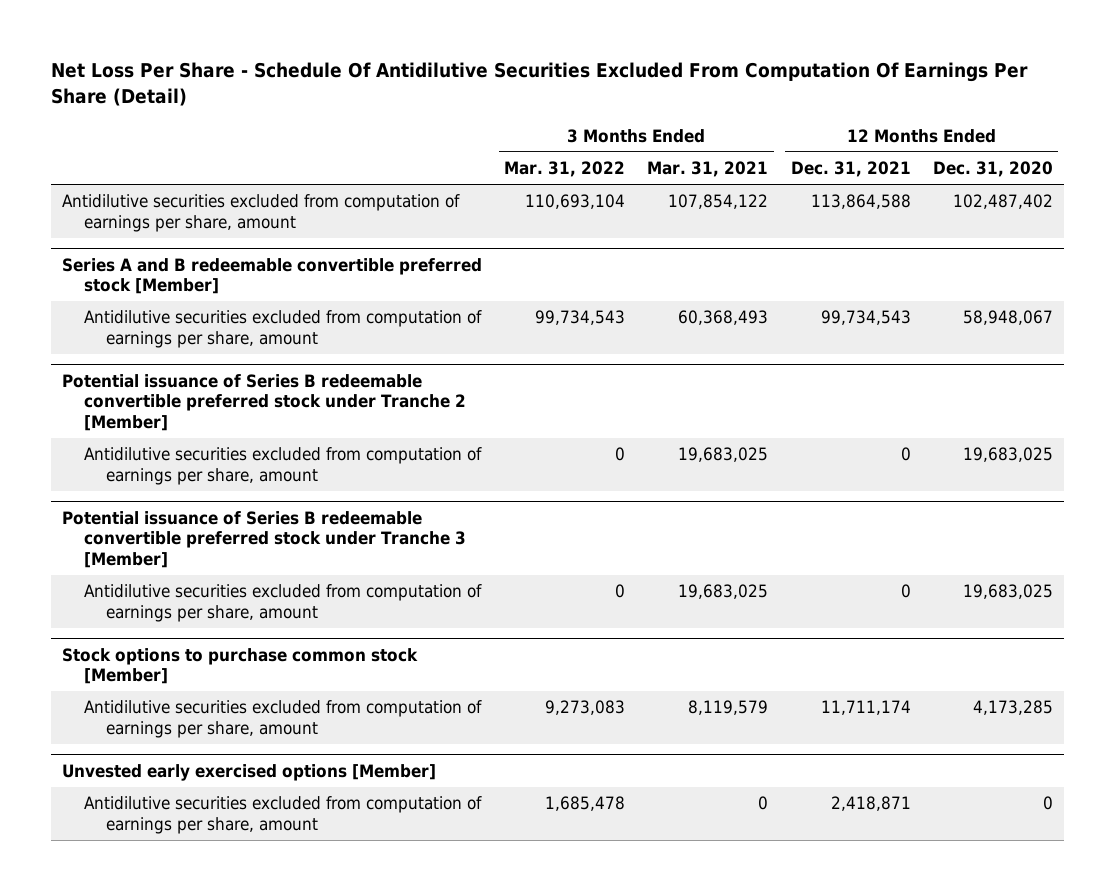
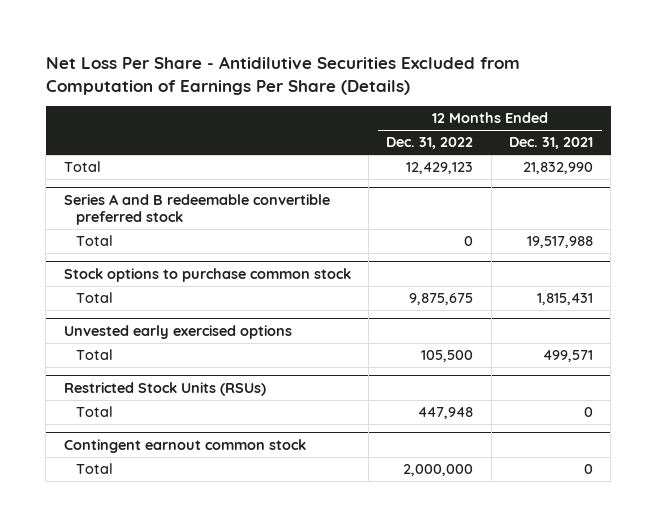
- Net Loss Per Share - Schedule Of Antidilutive Securities Excluded From Computation Of Earnings Per Share (Detail)
+ Net Loss Per Share - Antidilutive Securities Excluded from Computation of Earnings Per Share (Details)
- | 3 Months Ended Mar. 31, 2022 | 3 Months Ended Mar. 31, 2021 | 12 Months Ended Dec. 31, 2021 | 12 Months Ended Dec. 31, 2020
+ | 12 Months Ended Dec. 31, 2022 | 12 Months Ended Dec. 31, 2021
- Antidilutive securities excluded from computation of earnings per share, amount | 110,693,104 | 107,854,122 | 113,864,588 | 102,487,402
- Series A and B redeemable convertible preferred stock [Member]
- Antidilutive securities excluded from computation of earnings per share, amount | 99,734,543 | 60,368,493 | 99,734,543 | 58,948,067
- Potential issuance of Series B redeemable convertible preferred stock under Tranche 2 [Member]
- Antidilutive securities excluded from computation of earnings per share, amount | 0 | 19,683,025 | 0 | 19,683,025
- Potential issuance of Series B redeemable convertible preferred stock under Tranche 3 [Member]
- Antidilutive securities excluded from computation of earnings per share, amount | 0 | 19,683,025 | 0 | 19,683,025
- Stock options to purchase common stock [Member]
- Antidilutive securities excluded from computation of earnings per share, amount | 9,273,083 | 8,119,579 | 11,711,174 | 4,173,285
- Unvested early exercised options [Member]
- Antidilutive securities excluded from computation of earnings per share, amount | 1,685,478 | 0 | 2,418,871 | 0
+ Total | 12,429,123 | 21,832,990
+ Series A and B redeemable convertible preferred stock
+ Total | 0 | 19,517,988
+ Stock options to purchase common stock
+ Total | 9,875,675 | 1,815,431
+ Unvested early exercised options
+ Total | 105,500 | 499,571
+ Restricted Stock Units (RSUs)
+ Total | 447,948 | 0
+ Contingent earnout common stock
+ Total | 2,000,000 | 0

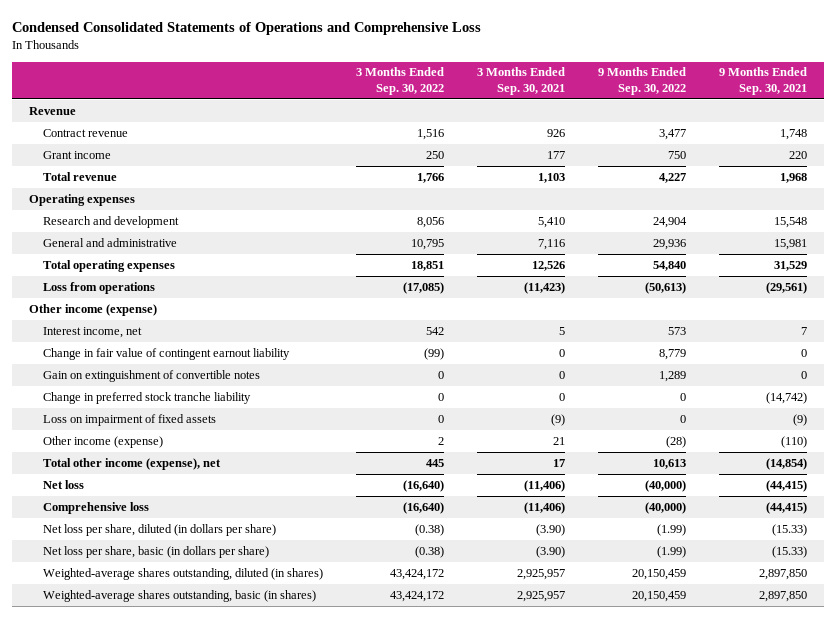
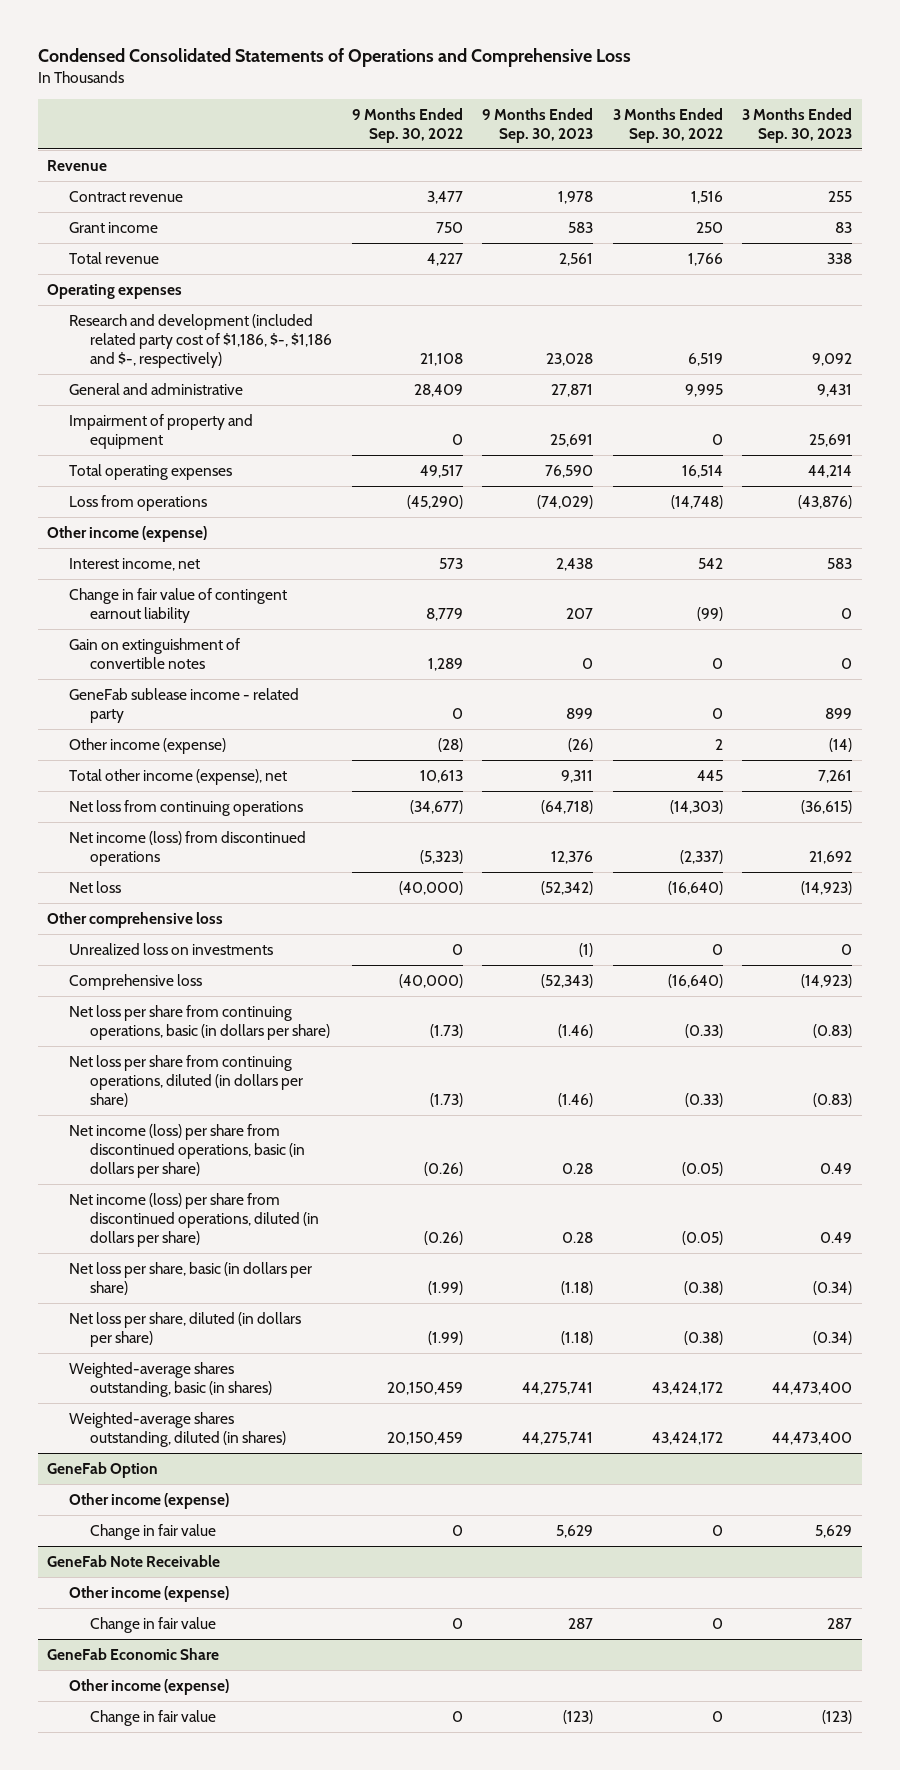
- | 3 Months Ended Sep. 30, 2022 | 3 Months Ended Sep. 30, 2021 | 9 Months Ended Sep. 30, 2022 | 9 Months Ended Sep. 30, 2021
+ | 9 Months Ended Sep. 30, 2022 | 9 Months Ended Sep. 30, 2023 | 3 Months Ended Sep. 30, 2022 | 3 Months Ended Sep. 30, 2023
- Research and development | 8,056 | 5,410 | 24,904 | 15,548
- General and administrative | 10,795 | 7,116 | 29,936 | 15,981
- Total operating expenses | 18,851 | 12,526 | 54,840 | 31,529
- Loss from operations | (17,085) | (11,423) | (50,613) | (29,561)
+ Research and development (included related party cost of $1,186, $-, $1,186 and $-, respectively) | 21,108 | 23,028 | 6,519 | 9,092
+ General and administrative | 28,409 | 27,871 | 9,995 | 9,431
+ Impairment of property and equipment | 0 | 25,691 | 0 | 25,691
+ Total operating expenses | 49,517 | 76,590 | 16,514 | 44,214
+ Loss from operations | (45,290) | (74,029) | (14,748) | (43,876)
- Change in preferred stock tranche liability | 0 | 0 | 0 | (14,742)
- Loss on impairment of fixed assets | 0 | (9) | 0 | (9)
+ GeneFab sublease income - related party | 0 | 899 | 0 | 899
+ Net loss from continuing operations | (34,677) | (64,718) | (14,303) | (36,615)
+ Net income (loss) from discontinued operations | (5,323) | 12,376 | (2,337) | 21,692
+ Other comprehensive loss
+ Unrealized loss on investments | 0 | (1) | 0 | 0
+ Net loss per share from continuing operations, basic (in dollars per share) | (1.73) | (1.46) | (0.33) | (0.83)
+ Net loss per share from continuing operations, diluted (in dollars per share) | (1.73) | (1.46) | (0.33) | (0.83)
+ Net income (loss) per share from discontinued operations, basic (in dollars per share) | (0.26) | 0.28 | (0.05) | 0.49
+ Net income (loss) per share from discontinued operations, diluted (in dollars per share) | (0.26) | 0.28 | (0.05) | 0.49
moved down: Net loss per share, diluted (in dollars per share) | (1.99) | (1.18) | (0.38) | (0.34)
moved down: Weighted-average shares outstanding, diluted (in shares) | 20,150,459 | 44,275,741 | 43,424,172 | 44,473,400
+ GeneFab Option
+ Other income (expense)
+ Change in fair value | 0 | 5,629 | 0 | 5,629
+ GeneFab Note Receivable
+ Other income (expense)
+ Change in fair value | 0 | 287 | 0 | 287
+ GeneFab Economic Share
+ Other income (expense)
+ Change in fair value | 0 | (123) | 0 | (123)

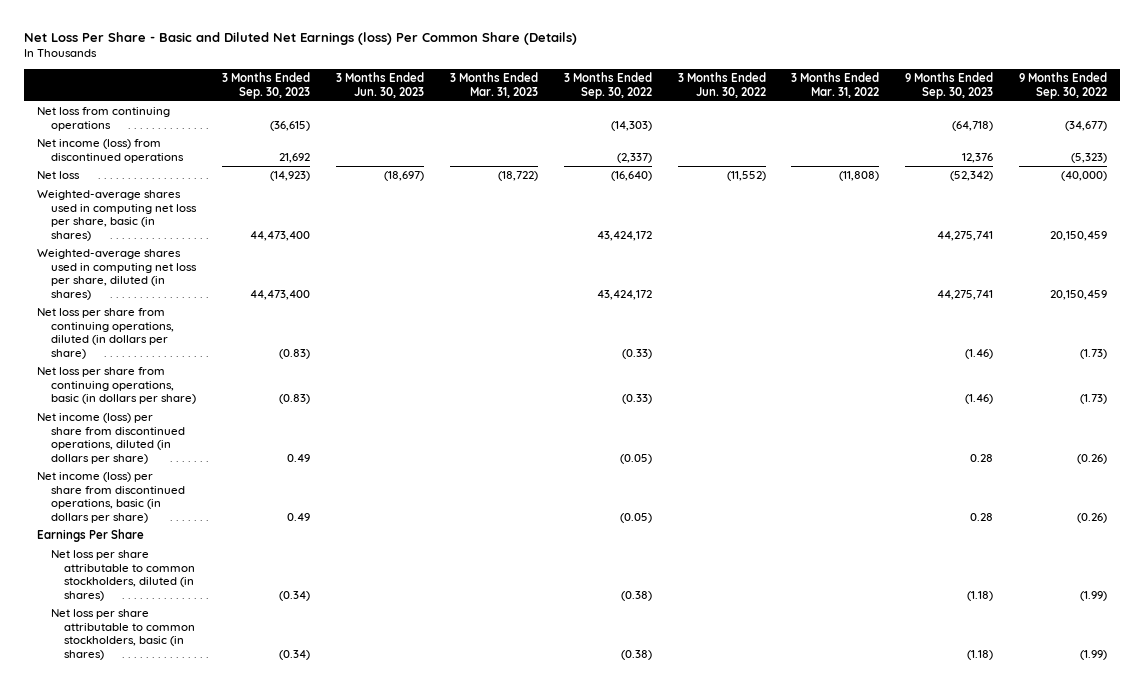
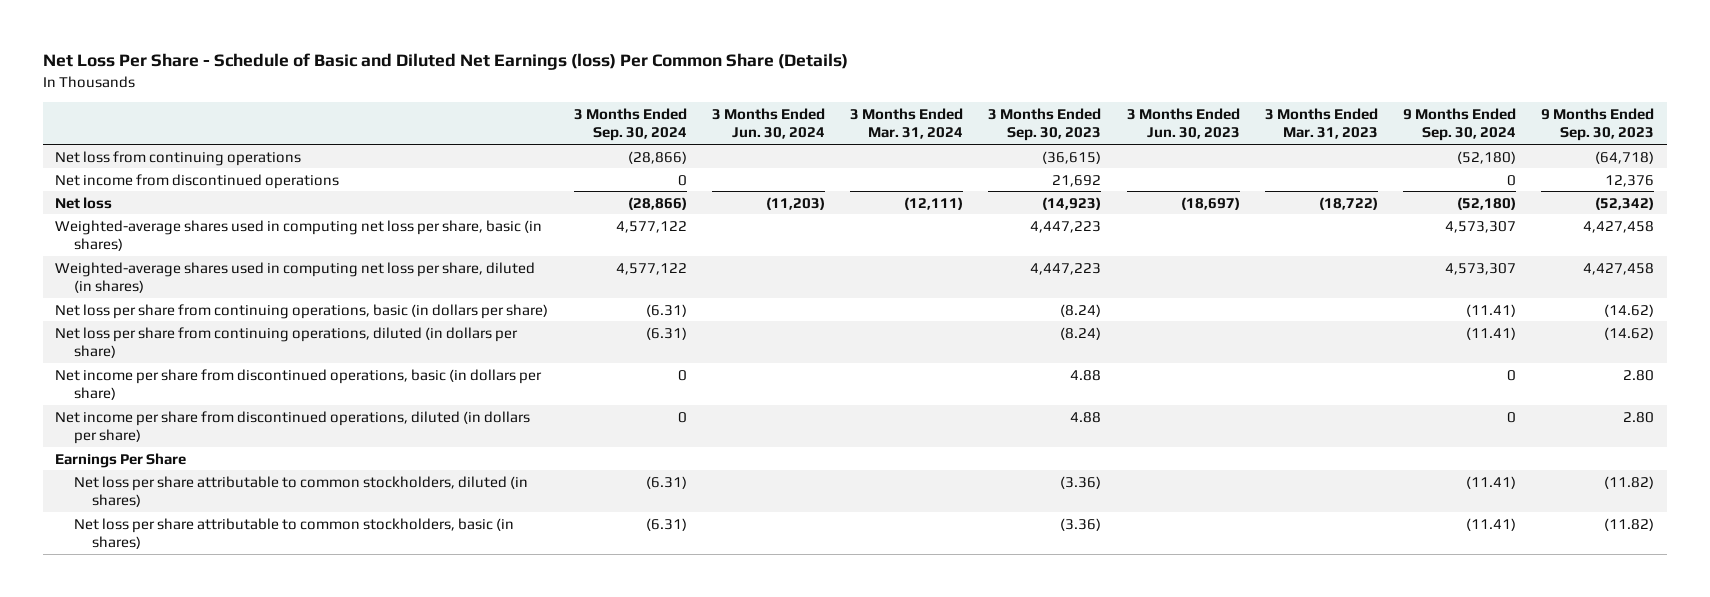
- Net Loss Per Share - Basic and Diluted Net Earnings (loss) Per Common Share (Details)
+ Net Loss Per Share - Schedule of Basic and Diluted Net Earnings (loss) Per Common Share (Details)
- | 3 Months Ended Sep. 30, 2023 | 3 Months Ended Jun. 30, 2023 | 3 Months Ended Mar. 31, 2023 | 3 Months Ended Sep. 30, 2022 | 3 Months Ended Jun. 30, 2022 | 3 Months Ended Mar. 31, 2022 | 9 Months Ended Sep. 30, 2023 | 9 Months Ended Sep. 30, 2022
+ | 3 Months Ended Sep. 30, 2024 | 3 Months Ended Jun. 30, 2024 | 3 Months Ended Mar. 31, 2024 | 3 Months Ended Sep. 30, 2023 | 3 Months Ended Jun. 30, 2023 | 3 Months Ended Mar. 31, 2023 | 9 Months Ended Sep. 30, 2024 | 9 Months Ended Sep. 30, 2023
- Net income (loss) from discontinued operations | 21,692 | | | (2,337) | | | 12,376 | (5,323)
+ Net income from discontinued operations | 0 | | | 21,692 | | | 0 | 12,376
- Weighted-average shares used in computing net loss per share, basic (in shares) | 44,473,400 | | | 43,424,172 | | | 44,275,741 | 20,150,459
- Weighted-average shares used in computing net loss per share, diluted (in shares) | 44,473,400 | | | 43,424,172 | | | 44,275,741 | 20,150,459
- Net loss per share from continuing operations, diluted (in dollars per share) | (0.83) | | | (0.33) | | | (1.46) | (1.73)
- Net loss per share from continuing operations, basic (in dollars per share) | (0.83) | | | (0.33) | | | (1.46) | (1.73)
- Net income (loss) per share from discontinued operations, diluted (in dollars per share) | 0.49 | | | (0.05) | | | 0.28 | (0.26)
- Net income (loss) per share from discontinued operations, basic (in dollars per share) | 0.49 | | | (0.05) | | | 0.28 | (0.26)
+ Weighted-average shares used in computing net loss per share, basic (in shares) | 4,577,122 | | | 4,447,223 | | | 4,573,307 | 4,427,458
+ Weighted-average shares used in computing net loss per share, diluted (in shares) | 4,577,122 | | | 4,447,223 | | | 4,573,307 | 4,427,458
+ Net loss per share from continuing operations, basic (in dollars per share) | (6.31) | | | (8.24) | | | (11.41) | (14.62)
+ Net loss per share from continuing operations, diluted (in dollars per share) | (6.31) | | | (8.24) | | | (11.41) | (14.62)
+ Net income per share from discontinued operations, basic (in dollars per share) | 0 | | | 4.88 | | | 0 | 2.80
+ Net income per share from discontinued operations, diluted (in dollars per share) | 0 | | | 4.88 | | | 0 | 2.80
- Net loss per share attributable to common stockholders, diluted (in shares) | (0.34) | | | (0.38) | | | (1.18) | (1.99)
- Net loss per share attributable to common stockholders, basic (in shares) | (0.34) | | | (0.38) | | | (1.18) | (1.99)
+ Net loss per share attributable to common stockholders, diluted (in shares) | (6.31) | | | (3.36) | | | (11.41) | (11.82)
+ Net loss per share attributable to common stockholders, basic (in shares) | (6.31) | | | (3.36) | | | (11.41) | (11.82)

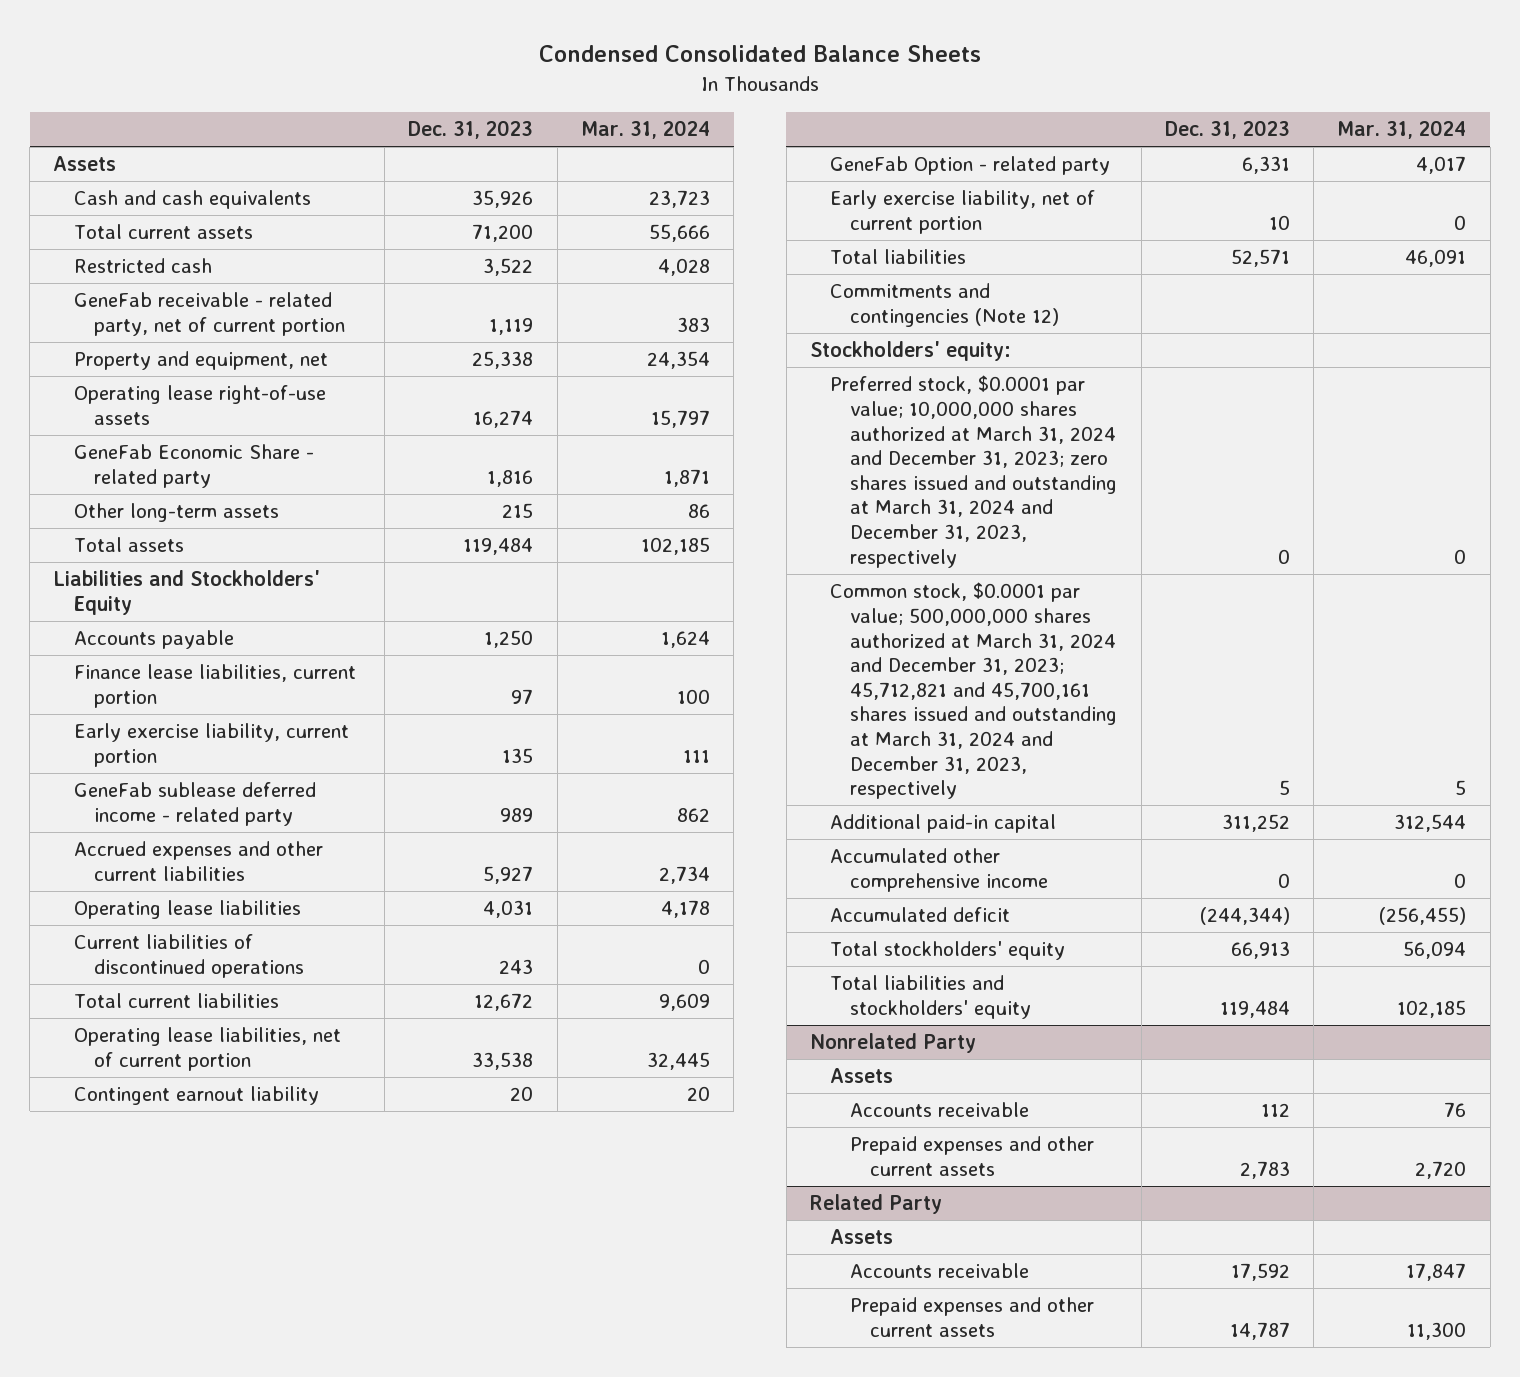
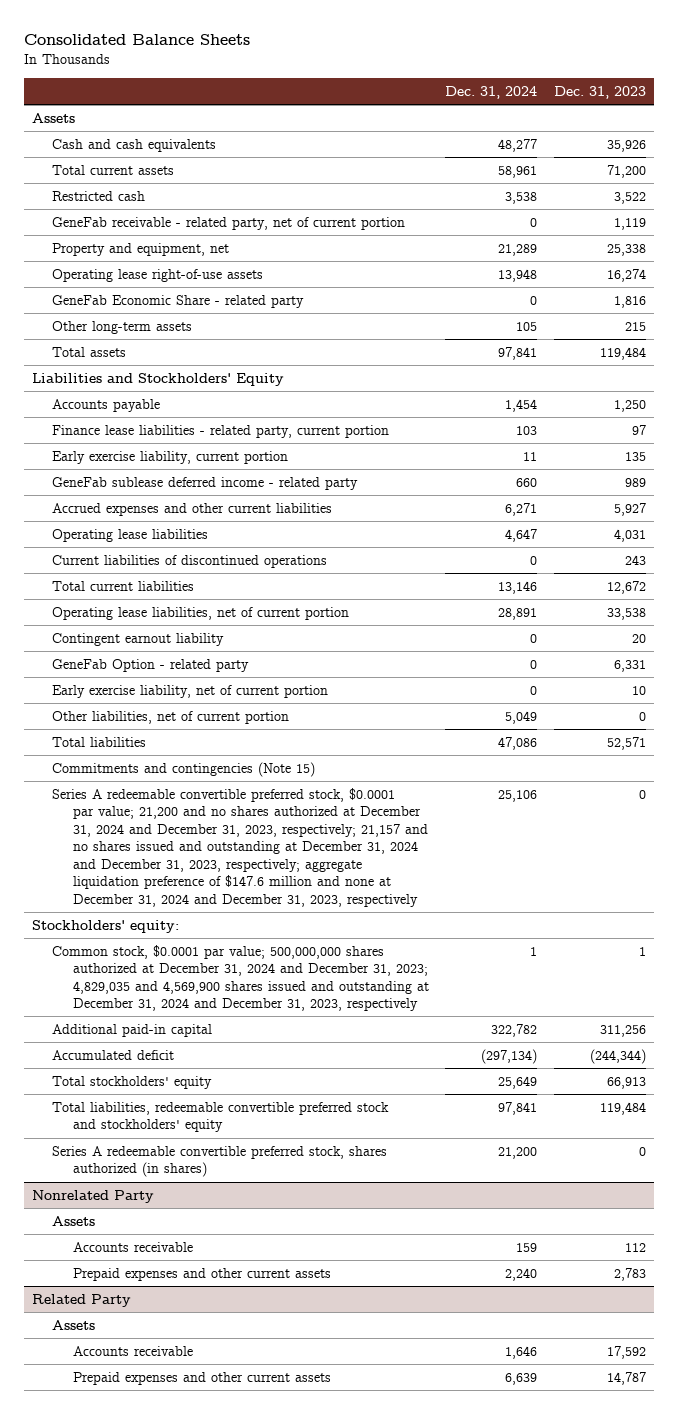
- Condensed Consolidated Balance Sheets
+ Consolidated Balance Sheets
- | Dec. 31, 2023 | Mar. 31, 2024
+ | Dec. 31, 2024 | Dec. 31, 2023
- Finance lease liabilities, current portion | 97 | 100
+ Finance lease liabilities - related party, current portion | 103 | 97
+ Other liabilities, net of current portion | 5,049 | 0
- Commitments and contingencies (Note 12)
+ Commitments and contingencies (Note 15)
+ Series A redeemable convertible preferred stock, $0.0001 par value; 21,200 and no shares authorized at December 31, 2024 and December 31, 2023, respectively; 21,157 and no shares issued and outstanding at December 31, 2024 and December 31, 2023, respectively; aggregate liquidation preference of $147.6 million and none at December 31, 2024 and December 31, 2023, respectively | 25,106 | 0
- Preferred stock, $0.0001 par value; 10,000,000 shares authorized at March 31, 2024 and December 31, 2023; zero shares issued and outstanding at March 31, 2024 and December 31, 2023, respectively | 0 | 0
- Common stock, $0.0001 par value; 500,000,000 shares authorized at March 31, 2024 and December 31, 2023; 45,712,821 and 45,700,161 shares issued and outstanding at March 31, 2024 and December 31, 2023, respectively | 5 | 5
- Additional paid-in capital | 311,252 | 312,544
- Accumulated other comprehensive income | 0 | 0
+ Common stock, $0.0001 par value; 500,000,000 shares authorized at December 31, 2024 and December 31, 2023; 4,829,035 and 4,569,900 shares issued and outstanding at December 31, 2024 and December 31, 2023, respectively | 1 | 1
+ Additional paid-in capital | 322,782 | 311,256
- Total liabilities and stockholders' equity | 119,484 | 102,185
+ Total liabilities, redeemable convertible preferred stock and stockholders' equity | 97,841 | 119,484
+ Series A redeemable convertible preferred stock, shares authorized (in shares) | 21,200 | 0

